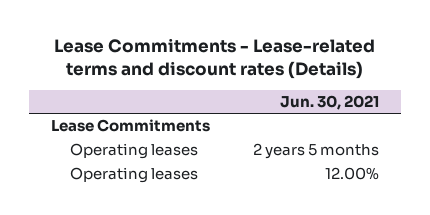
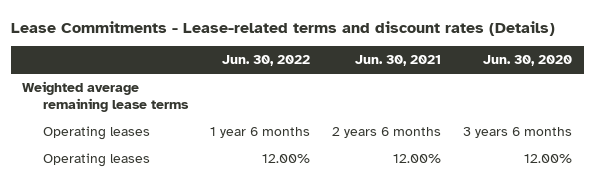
- | Jun. 30, 2021
+ | Jun. 30, 2022 | Jun. 30, 2021 | Jun. 30, 2020
- Lease Commitments
- Operating leases | 2 years 5 months
+ Weighted average remaining lease terms
+ Operating leases | 1 year 6 months | 2 years 6 months | 3 years 6 months

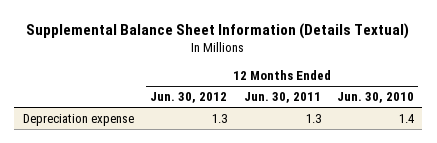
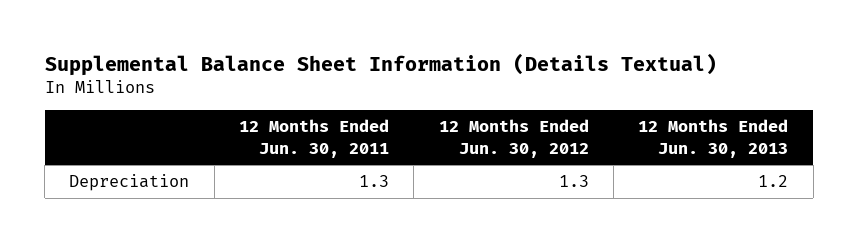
- | 12 Months Ended Jun. 30, 2012 | 12 Months Ended Jun. 30, 2011 | 12 Months Ended Jun. 30, 2010
+ | 12 Months Ended Jun. 30, 2011 | 12 Months Ended Jun. 30, 2012 | 12 Months Ended Jun. 30, 2013
- Depreciation expense | 1.3 | 1.3 | 1.4
+ Depreciation | 1.3 | 1.3 | 1.2

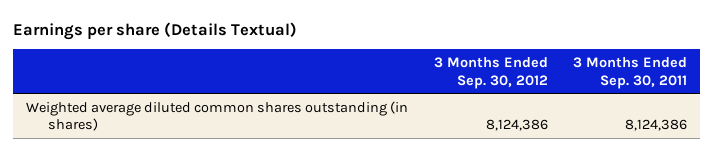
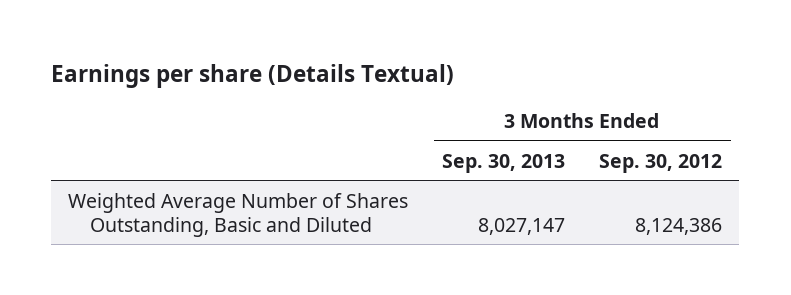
- | 3 Months Ended Sep. 30, 2012 | 3 Months Ended Sep. 30, 2011
+ | 3 Months Ended Sep. 30, 2013 | 3 Months Ended Sep. 30, 2012
- Weighted average diluted common shares outstanding (in shares) | 8,124,386 | 8,124,386
+ Weighted Average Number of Shares Outstanding, Basic and Diluted | 8,027,147 | 8,124,386

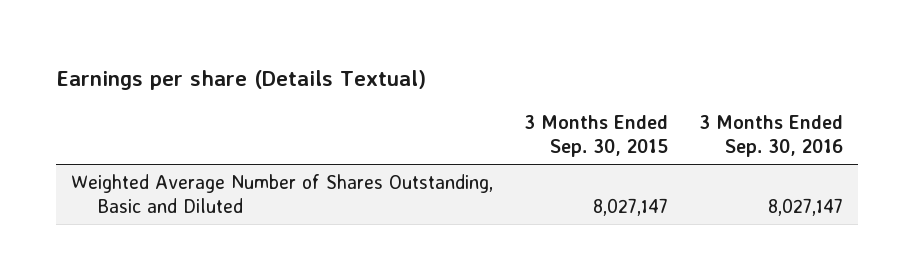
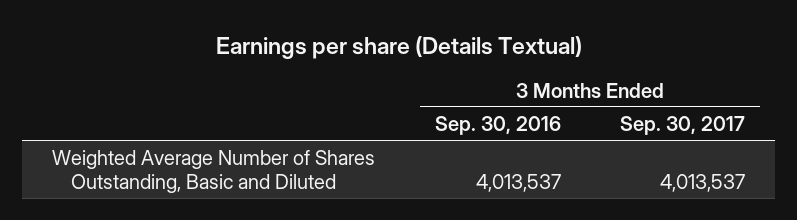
- | 3 Months Ended Sep. 30, 2015 | 3 Months Ended Sep. 30, 2016
+ | 3 Months Ended Sep. 30, 2016 | 3 Months Ended Sep. 30, 2017
- Weighted Average Number of Shares Outstanding, Basic and Diluted | 8,027,147 | 8,027,147
+ Weighted Average Number of Shares Outstanding, Basic and Diluted | 4,013,537 | 4,013,537

